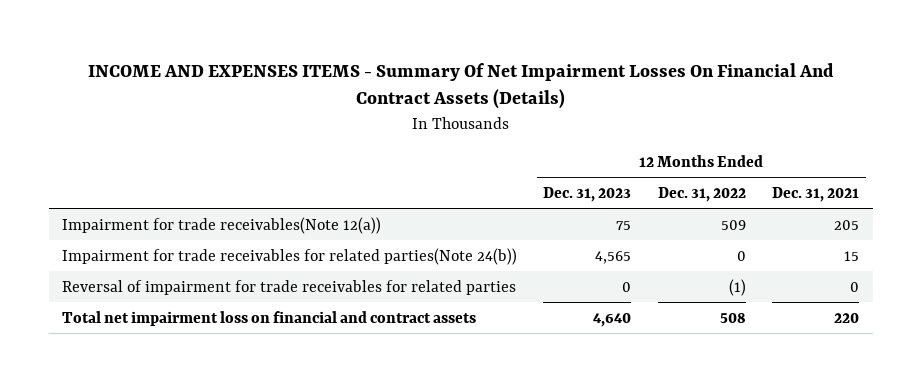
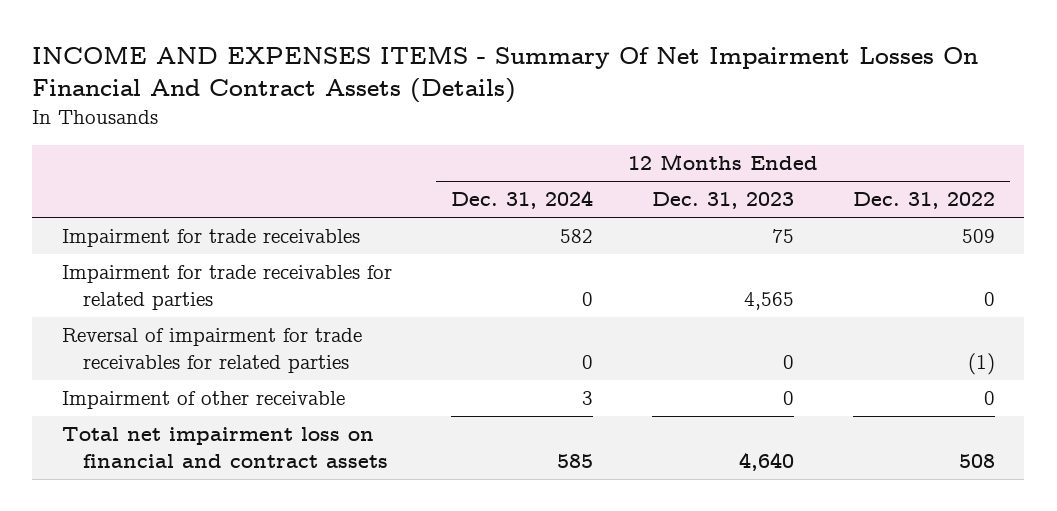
- | 12 Months Ended Dec. 31, 2023 | 12 Months Ended Dec. 31, 2022 | 12 Months Ended Dec. 31, 2021
+ | 12 Months Ended Dec. 31, 2024 | 12 Months Ended Dec. 31, 2023 | 12 Months Ended Dec. 31, 2022
- Impairment for trade receivables(Note 12(a)) | 75 | 509 | 205
- Impairment for trade receivables for related parties(Note 24(b)) | 4,565 | 0 | 15
+ Impairment for trade receivables | 582 | 75 | 509
+ Impairment for trade receivables for related parties | 0 | 4,565 | 0
+ Impairment of other receivable | 3 | 0 | 0

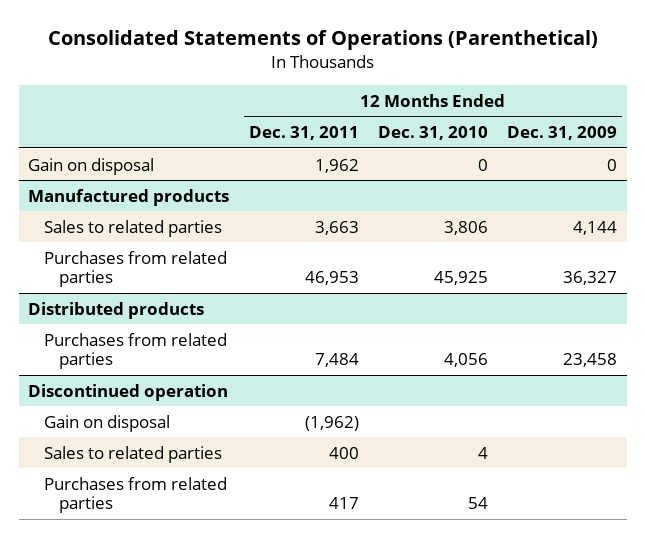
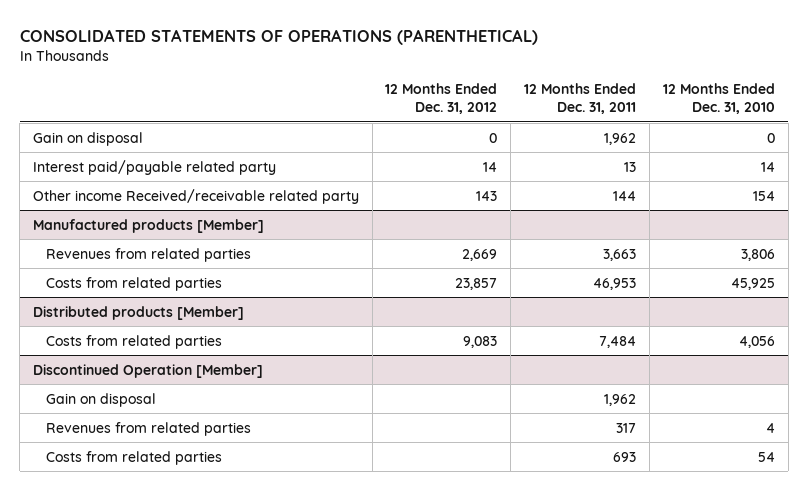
- Consolidated Statements of Operations (Parenthetical)
+ CONSOLIDATED STATEMENTS OF OPERATIONS (PARENTHETICAL)
- | 12 Months Ended Dec. 31, 2011 | 12 Months Ended Dec. 31, 2010 | 12 Months Ended Dec. 31, 2009
+ | 12 Months Ended Dec. 31, 2012 | 12 Months Ended Dec. 31, 2011 | 12 Months Ended Dec. 31, 2010
- Manufactured products
- Sales to related parties | 3,663 | 3,806 | 4,144
- Purchases from related parties | 46,953 | 45,925 | 36,327
- Distributed products
- Purchases from related parties | 7,484 | 4,056 | 23,458
- Discontinued operation
- Gain on disposal | (1,962) | |
- Sales to related parties | 400 | 4 |
- Purchases from related parties | 417 | 54 |
+ Interest paid/payable related party | 14 | 13 | 14
+ Other income Received/receivable related party | 143 | 144 | 154
+ Manufactured products [Member]
+ Revenues from related parties | 2,669 | 3,663 | 3,806
+ Costs from related parties | 23,857 | 46,953 | 45,925
+ Distributed products [Member]
+ Costs from related parties | 9,083 | 7,484 | 4,056
+ Discontinued Operation [Member]
+ Gain on disposal | | 1,962 |
+ Revenues from related parties | | 317 | 4
+ Costs from related parties | | 693 | 54

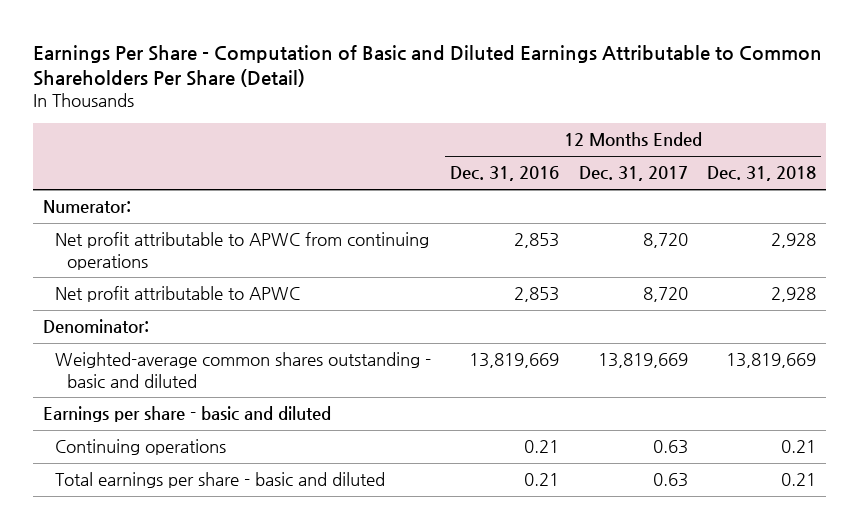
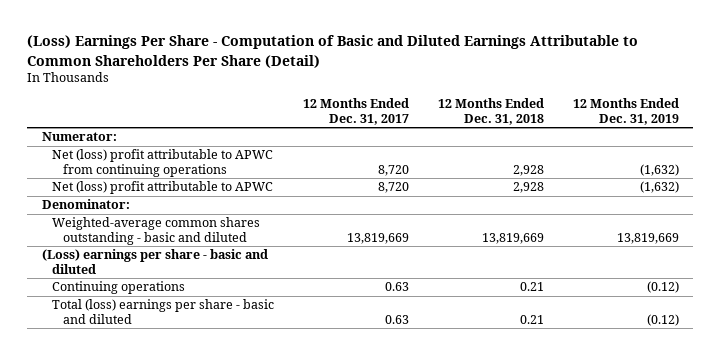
- Earnings Per Share - Computation of Basic and Diluted Earnings Attributable to Common Shareholders Per Share (Detail)
+ (Loss) Earnings Per Share - Computation of Basic and Diluted Earnings Attributable to Common Shareholders Per Share (Detail)
- | 12 Months Ended Dec. 31, 2016 | 12 Months Ended Dec. 31, 2017 | 12 Months Ended Dec. 31, 2018
+ | 12 Months Ended Dec. 31, 2017 | 12 Months Ended Dec. 31, 2018 | 12 Months Ended Dec. 31, 2019
- Net profit attributable to APWC from continuing operations | 2,853 | 8,720 | 2,928
- Net profit attributable to APWC | 2,853 | 8,720 | 2,928
+ Net (loss) profit attributable to APWC from continuing operations | 8,720 | 2,928 | (1,632)
+ Net (loss) profit attributable to APWC | 8,720 | 2,928 | (1,632)
- Earnings per share - basic and diluted
+ (Loss) earnings per share - basic and diluted
- Total earnings per share - basic and diluted | 0.21 | 0.63 | 0.21
+ Total (loss) earnings per share - basic and diluted | 0.63 | 0.21 | (0.12)

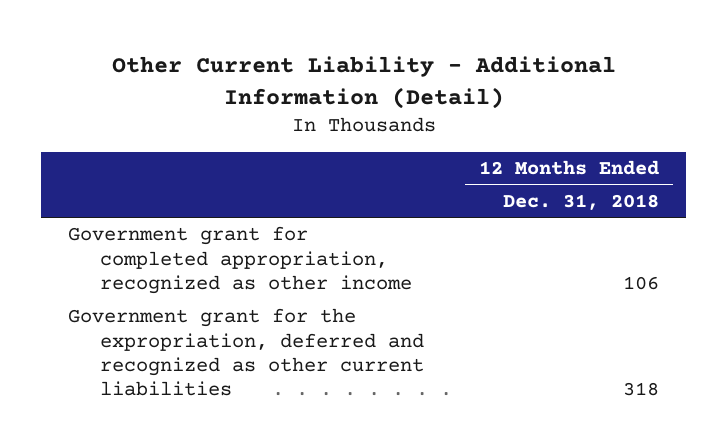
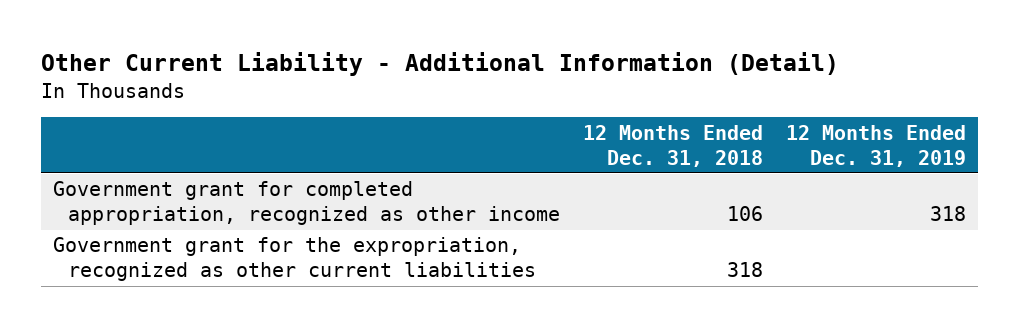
- | 12 Months Ended Dec. 31, 2018
+ | 12 Months Ended Dec. 31, 2018 | 12 Months Ended Dec. 31, 2019
- Government grant for the expropriation, deferred and recognized as other current liabilities | 318
+ Government grant for the expropriation, recognized as other current liabilities | 318 |

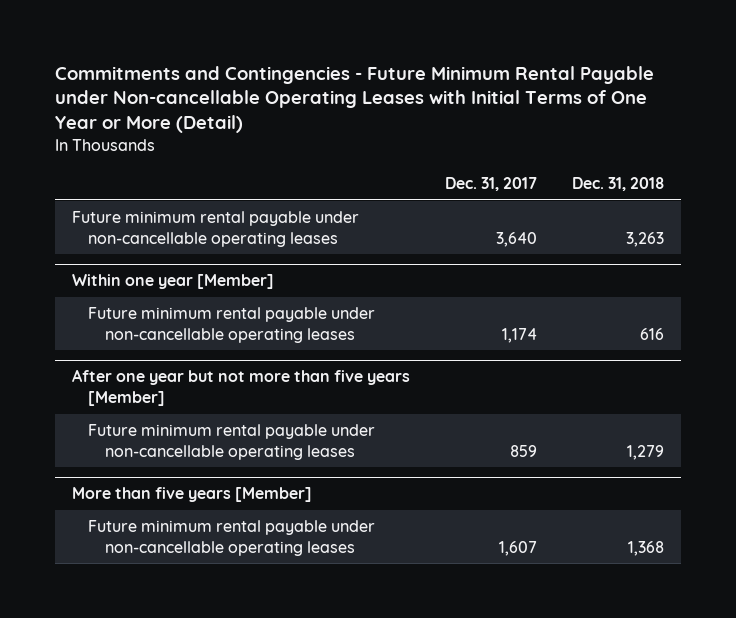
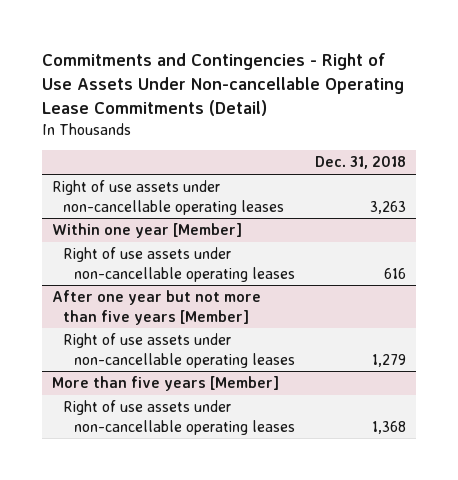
- Commitments and Contingencies - Future Minimum Rental Payable under Non-cancellable Operating Leases with Initial Terms of One Year or More (Detail)
+ Commitments and Contingencies - Right of Use Assets Under Non-cancellable Operating Lease Commitments (Detail)
- | Dec. 31, 2017 | Dec. 31, 2018
+ | Dec. 31, 2018
- Future minimum rental payable under non-cancellable operating leases | 3,640 | 3,263
+ Right of use assets under non-cancellable operating leases | 3,263
@ Within one year [Member]
- Future minimum rental payable under non-cancellable operating leases | 1,174 | 616
+ Right of use assets under non-cancellable operating leases | 616
@ After one year but not more than five years [Member]
- Future minimum rental payable under non-cancellable operating leases | 859 | 1,279
+ Right of use assets under non-cancellable operating leases | 1,279
@ More than five years [Member]
- Future minimum rental payable under non-cancellable operating leases | 1,607 | 1,368
+ Right of use assets under non-cancellable operating leases | 1,368

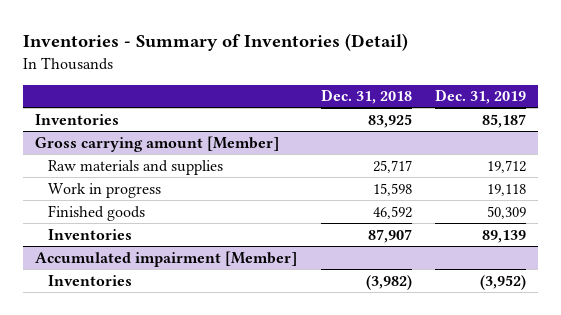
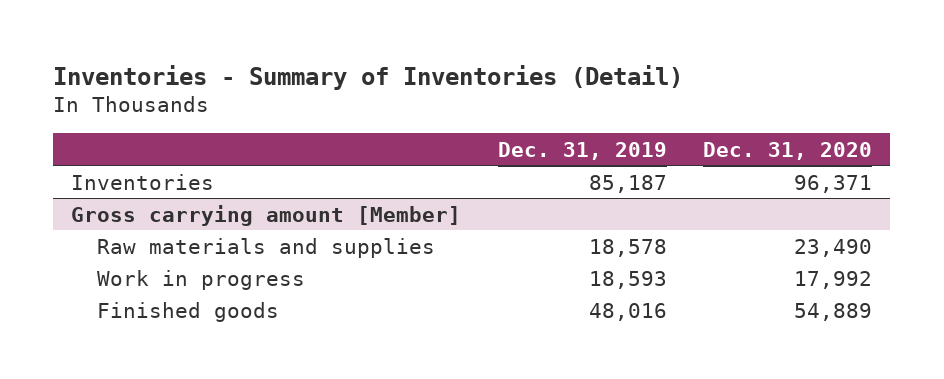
- | Dec. 31, 2018 | Dec. 31, 2019
+ | Dec. 31, 2019 | Dec. 31, 2020
@ Gross carrying amount [Member]
- Raw materials and supplies | 25,717 | 19,712
- Work in progress | 15,598 | 19,118
- Finished goods | 46,592 | 50,309
- Inventories | 87,907 | 89,139
- Accumulated impairment [Member]
- Inventories | (3,982) | (3,952)
@ Gross carrying amount [Member]
+ Raw materials and supplies | 18,578 | 23,490
+ Work in progress | 18,593 | 17,992
+ Finished goods | 48,016 | 54,889

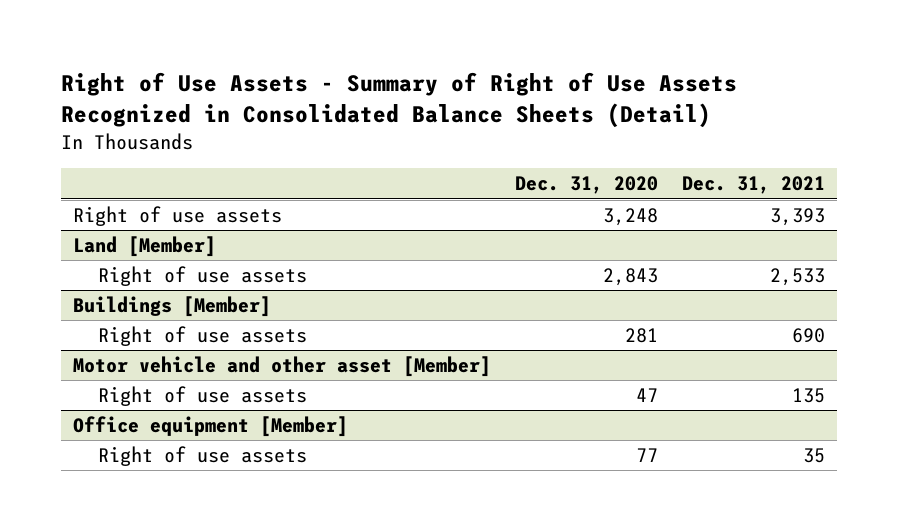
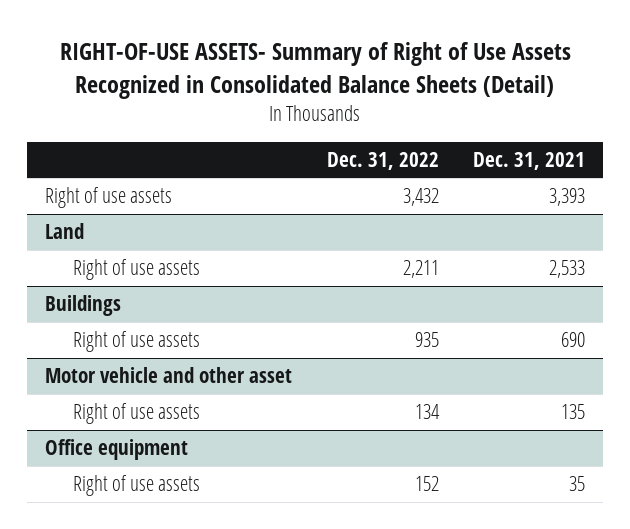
- Right of Use Assets - Summary of Right of Use Assets Recognized in Consolidated Balance Sheets (Detail)
+ RIGHT-OF-USE ASSETS- Summary of Right of Use Assets Recognized in Consolidated Balance Sheets (Detail)
- | Dec. 31, 2020 | Dec. 31, 2021
+ | Dec. 31, 2022 | Dec. 31, 2021
- Land [Member]
+ Land
- Buildings [Member]
+ Buildings
- Motor vehicle and other asset [Member]
+ Motor vehicle and other asset
- Office equipment [Member]
+ Office equipment

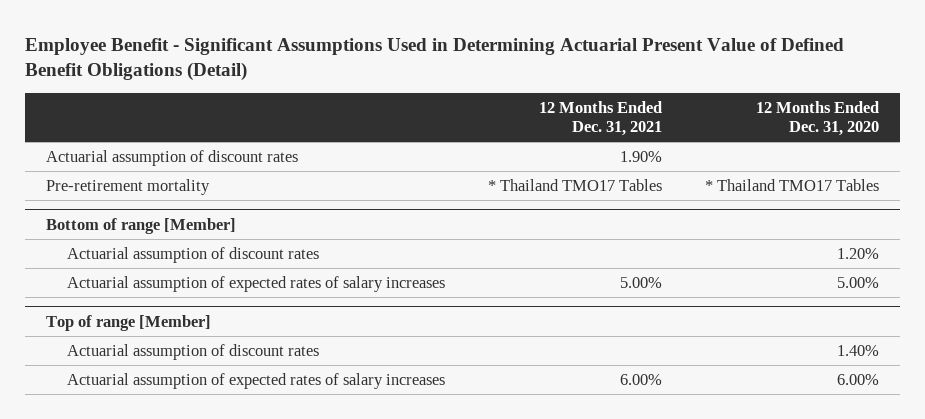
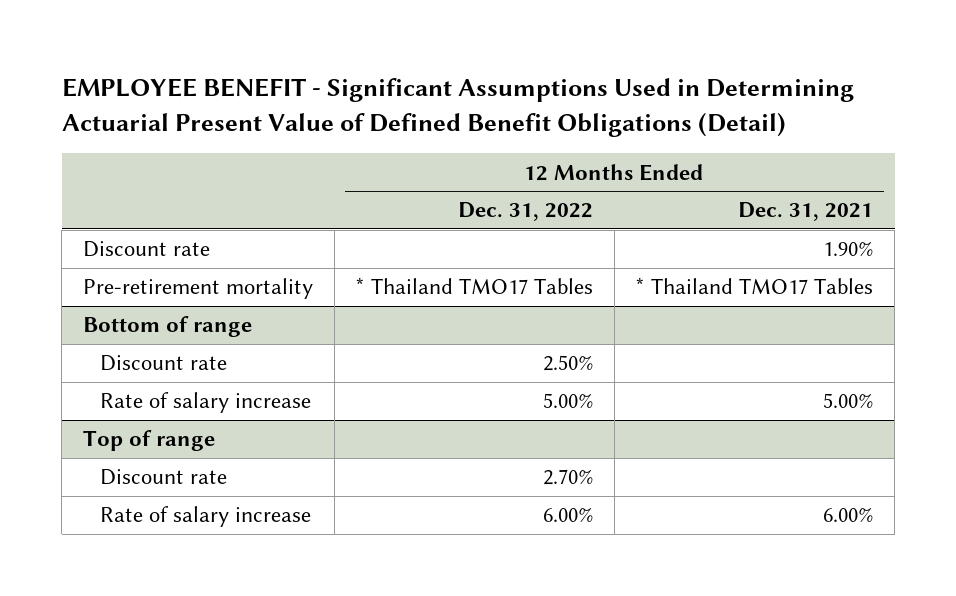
- Employee Benefit - Significant Assumptions Used in Determining Actuarial Present Value of Defined Benefit Obligations (Detail)
+ EMPLOYEE BENEFIT - Significant Assumptions Used in Determining Actuarial Present Value of Defined Benefit Obligations (Detail)
- | 12 Months Ended Dec. 31, 2021 | 12 Months Ended Dec. 31, 2020
+ | 12 Months Ended Dec. 31, 2022 | 12 Months Ended Dec. 31, 2021
- Actuarial assumption of discount rates | 1.90% |
+ Discount rate | | 1.90%
- Bottom of range [Member]
- Actuarial assumption of discount rates | | 1.20%
- Actuarial assumption of expected rates of salary increases | 5.00% | 5.00%
- Top of range [Member]
- Actuarial assumption of discount rates | | 1.40%
- Actuarial assumption of expected rates of salary increases | 6.00% | 6.00%
+ Bottom of range
+ Discount rate | 2.50% |
+ Rate of salary increase | 5.00% | 5.00%
+ Top of range
+ Discount rate | 2.70% |
+ Rate of salary increase | 6.00% | 6.00%

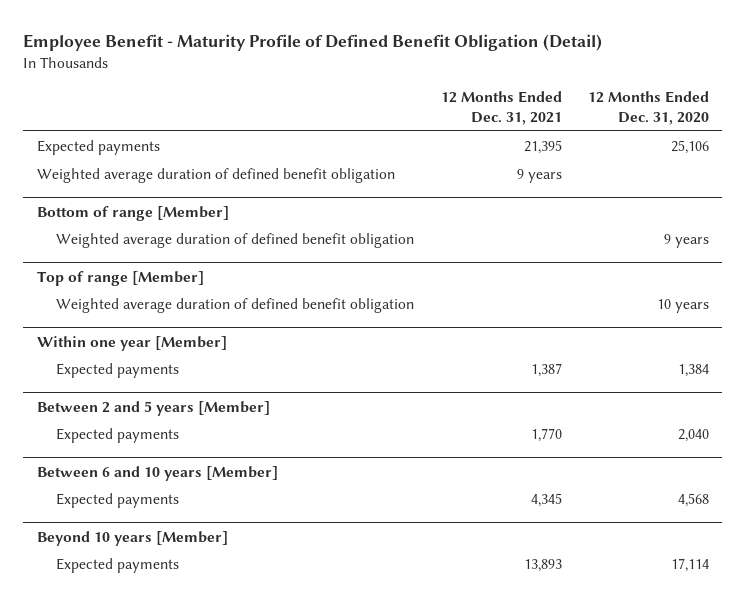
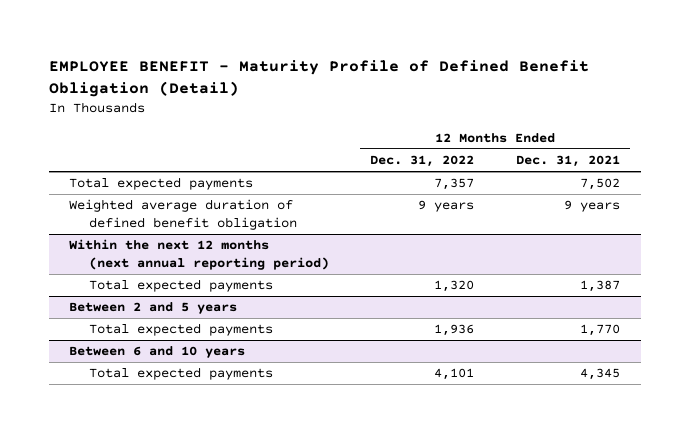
- Employee Benefit - Maturity Profile of Defined Benefit Obligation (Detail)
+ EMPLOYEE BENEFIT - Maturity Profile of Defined Benefit Obligation (Detail)
- | 12 Months Ended Dec. 31, 2021 | 12 Months Ended Dec. 31, 2020
+ | 12 Months Ended Dec. 31, 2022 | 12 Months Ended Dec. 31, 2021
- Expected payments | 21,395 | 25,106
+ Total expected payments | 7,357 | 7,502
- Bottom of range [Member]
- Weighted average duration of defined benefit obligation | | 9 years
- Top of range [Member]
- Weighted average duration of defined benefit obligation | | 10 years
- Within one year [Member]
- Expected payments | 1,387 | 1,384
- Between 2 and 5 years [Member]
- Expected payments | 1,770 | 2,040
- Between 6 and 10 years [Member]
- Expected payments | 4,345 | 4,568
- Beyond 10 years [Member]
- Expected payments | 13,893 | 17,114
+ Within the next 12 months (next annual reporting period)
+ Total expected payments | 1,320 | 1,387
+ Between 2 and 5 years
+ Total expected payments | 1,936 | 1,770
+ Between 6 and 10 years
+ Total expected payments | 4,101 | 4,345

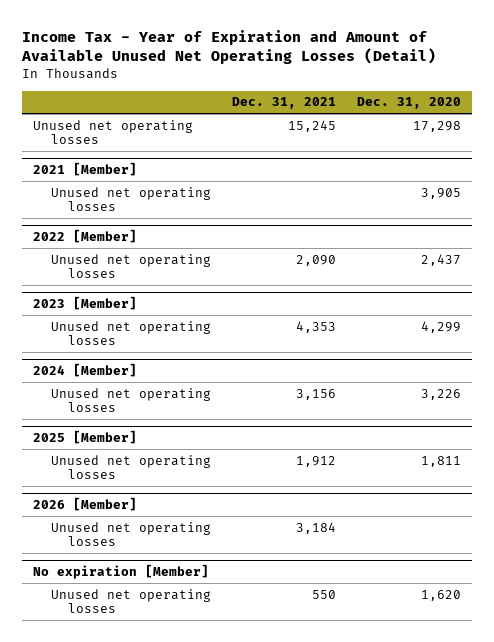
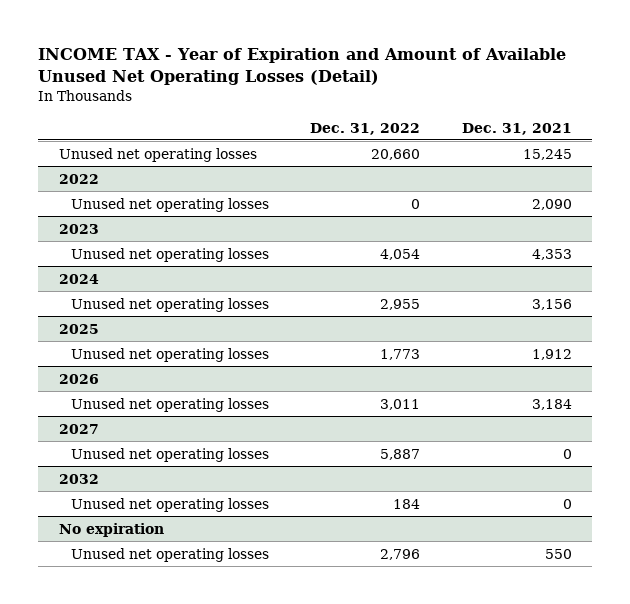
- Income Tax - Year of Expiration and Amount of Available Unused Net Operating Losses (Detail)
+ INCOME TAX - Year of Expiration and Amount of Available Unused Net Operating Losses (Detail)
- | Dec. 31, 2021 | Dec. 31, 2020
+ | Dec. 31, 2022 | Dec. 31, 2021
- 2021 [Member]
- Unused net operating losses | | 3,905
- 2022 [Member]
+ 2022
- 2023 [Member]
+ 2023
- 2024 [Member]
+ 2024
- 2025 [Member]
+ 2025
- 2026 [Member]
+ 2026
- No expiration [Member]
+ 2027
+ Unused net operating losses | 5,887 | 0
+ 2032
+ Unused net operating losses | 184 | 0
+ No expiration

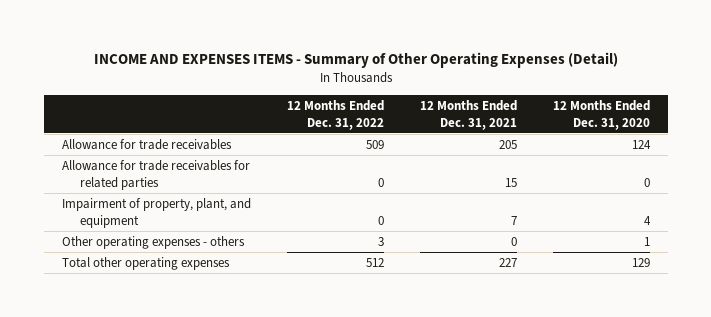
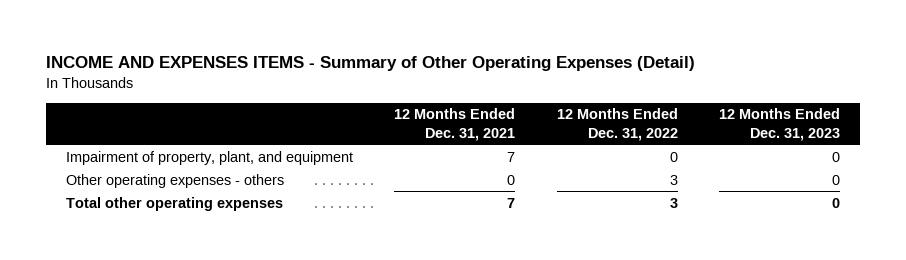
- | 12 Months Ended Dec. 31, 2022 | 12 Months Ended Dec. 31, 2021 | 12 Months Ended Dec. 31, 2020
+ | 12 Months Ended Dec. 31, 2021 | 12 Months Ended Dec. 31, 2022 | 12 Months Ended Dec. 31, 2023
- Allowance for trade receivables | 509 | 205 | 124
- Allowance for trade receivables for related parties | 0 | 15 | 0
- Total other operating expenses | 512 | 227 | 129
+ Total other operating expenses | 7 | 3 | 0

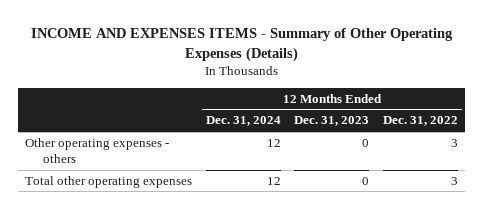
- INCOME AND EXPENSES ITEMS - Summary of Other Operating Expenses (Detail)
+ INCOME AND EXPENSES ITEMS - Summary of Other Operating Expenses (Details)
- | 12 Months Ended Dec. 31, 2021 | 12 Months Ended Dec. 31, 2022 | 12 Months Ended Dec. 31, 2023
+ | 12 Months Ended Dec. 31, 2024 | 12 Months Ended Dec. 31, 2023 | 12 Months Ended Dec. 31, 2022
- Impairment of property, plant, and equipment | 7 | 0 | 0

